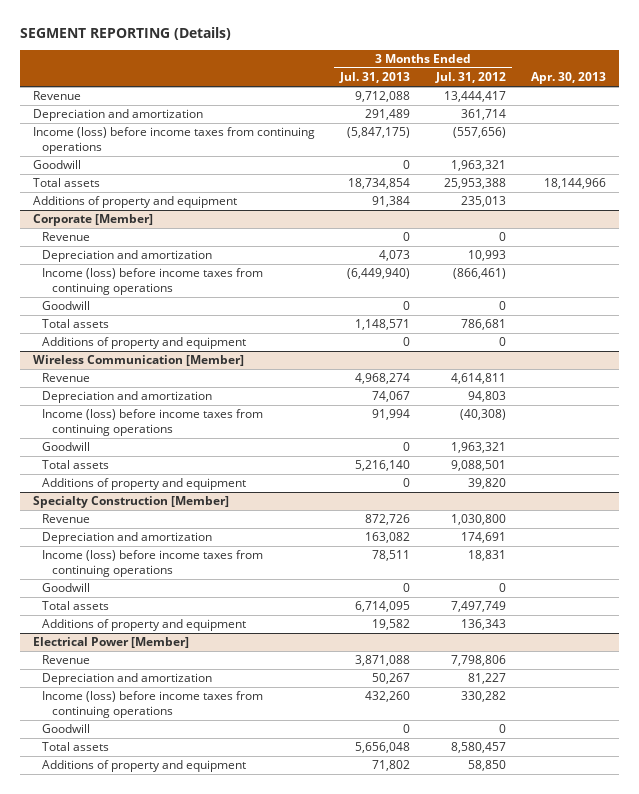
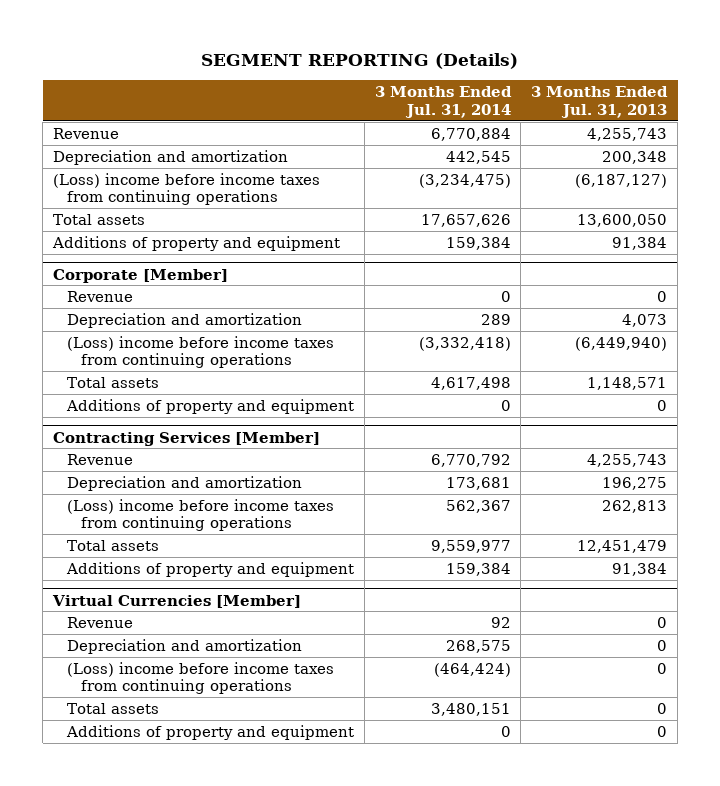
- | 3 Months Ended Jul. 31, 2013 | 3 Months Ended Jul. 31, 2012 | Apr. 30, 2013
+ | 3 Months Ended Jul. 31, 2014 | 3 Months Ended Jul. 31, 2013
- Revenue | 9,712,088 | 13,444,417 |
- Depreciation and amortization | 291,489 | 361,714 |
- Income (loss) before income taxes from continuing operations | (5,847,175) | (557,656) |
- Goodwill | 0 | 1,963,321 |
- Total assets | 18,734,854 | 25,953,388 | 18,144,966
+ Revenue | 6,770,884 | 4,255,743
+ Depreciation and amortization | 442,545 | 200,348
+ (Loss) income before income taxes from continuing operations | (3,234,475) | (6,187,127)
+ Total assets | 17,657,626 | 13,600,050
@ Corporate [Member]
- Income (loss) before income taxes from continuing operations | (6,449,940) | (866,461) |
- Goodwill | 0 | 0 |
+ (Loss) income before income taxes from continuing operations | (3,332,418) | (6,449,940)
- Wireless Communication [Member]
- Revenue | 4,968,274 | 4,614,811 |
- Depreciation and amortization | 74,067 | 94,803 |
- Income (loss) before income taxes from continuing operations | 91,994 | (40,308) |
- Goodwill | 0 | 1,963,321 |
- Total assets | 5,216,140 | 9,088,501 |
+ Contracting Services [Member]
+ Revenue | 6,770,792 | 4,255,743
+ Depreciation and amortization | 173,681 | 196,275
+ (Loss) income before income taxes from continuing operations | 562,367 | 262,813
+ Total assets | 9,559,977 | 12,451,479
+ Additions of property and equipment | 159,384 | 91,384
+ Virtual Currencies [Member]
+ Revenue | 92 | 0
+ Depreciation and amortization | 268,575 | 0
+ (Loss) income before income taxes from continuing operations | (464,424) | 0
+ Total assets | 3,480,151 | 0
- Specialty Construction [Member]
- Revenue | 872,726 | 1,030,800 |
- Depreciation and amortization | 163,082 | 174,691 |
- Income (loss) before income taxes from continuing operations | 78,511 | 18,831 |
- Goodwill | 0 | 0 |
- Total assets | 6,714,095 | 7,497,749 |
- Additions of property and equipment | 19,582 | 136,343 |
- Electrical Power [Member]
- Revenue | 3,871,088 | 7,798,806 |
- Depreciation and amortization | 50,267 | 81,227 |
- Income (loss) before income taxes from continuing operations | 432,260 | 330,282 |
- Goodwill | 0 | 0 |
- Total assets | 5,656,048 | 8,580,457 |
- Additions of property and equipment | 71,802 | 58,850 |

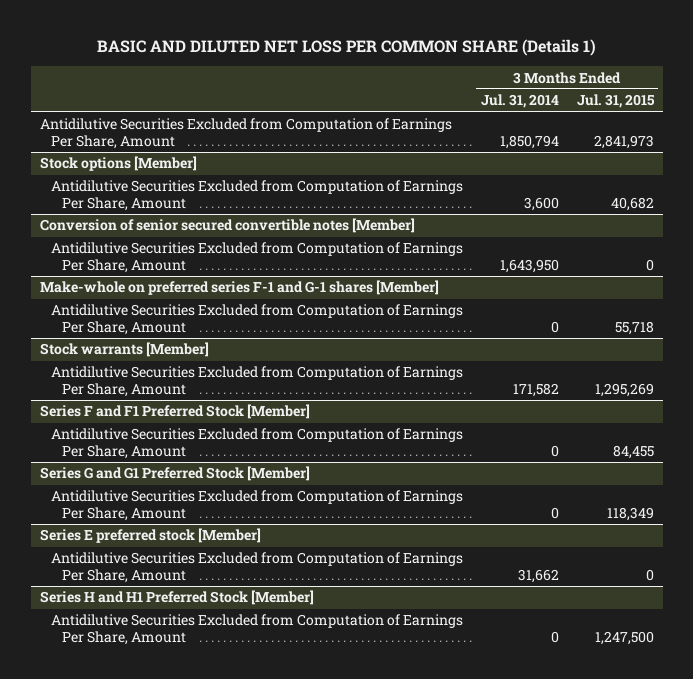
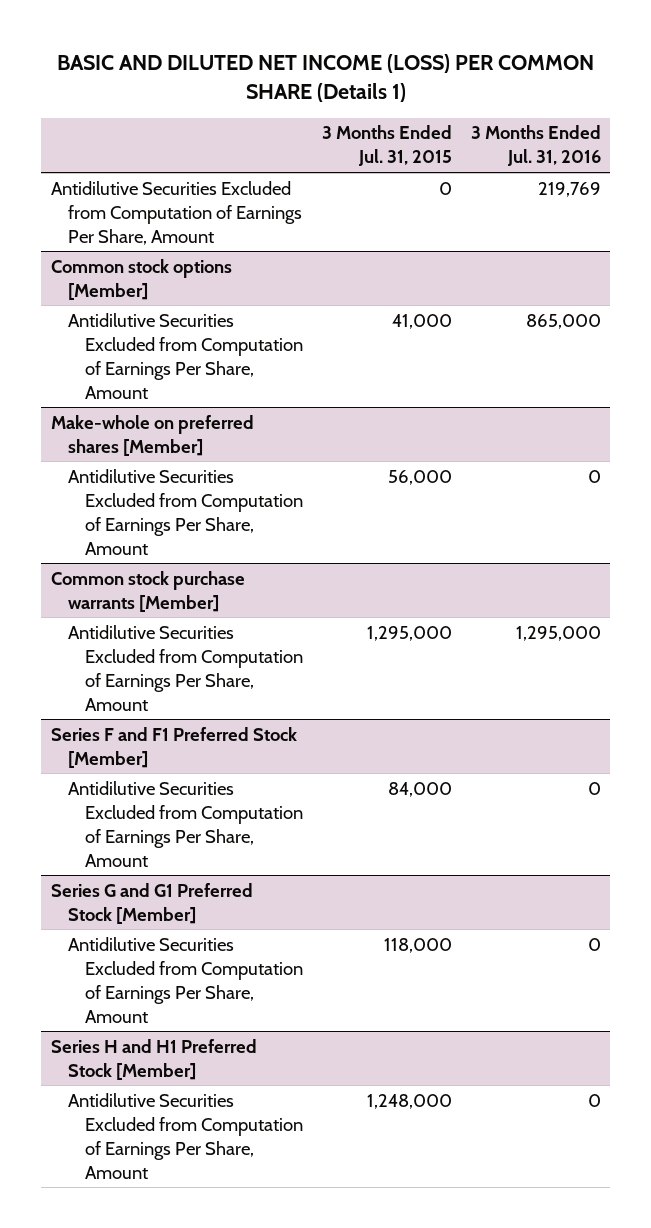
- BASIC AND DILUTED NET LOSS PER COMMON SHARE (Details 1)
+ BASIC AND DILUTED NET INCOME (LOSS) PER COMMON SHARE (Details 1)
- | 3 Months Ended Jul. 31, 2014 | 3 Months Ended Jul. 31, 2015
+ | 3 Months Ended Jul. 31, 2015 | 3 Months Ended Jul. 31, 2016
- Antidilutive Securities Excluded from Computation of Earnings Per Share, Amount | 1,850,794 | 2,841,973
- Stock options [Member]
- Antidilutive Securities Excluded from Computation of Earnings Per Share, Amount | 3,600 | 40,682
- Conversion of senior secured convertible notes [Member]
- Make-whole on preferred series F-1 and G-1 shares [Member]
- Antidilutive Securities Excluded from Computation of Earnings Per Share, Amount | 0 | 55,718
- Stock warrants [Member]
- Antidilutive Securities Excluded from Computation of Earnings Per Share, Amount | 171,582 | 1,295,269
+ Common stock options [Member]
+ Antidilutive Securities Excluded from Computation of Earnings Per Share, Amount | 41,000 | 865,000
+ Make-whole on preferred shares [Member]
+ Antidilutive Securities Excluded from Computation of Earnings Per Share, Amount | 56,000 | 0
+ Common stock purchase warrants [Member]
+ Antidilutive Securities Excluded from Computation of Earnings Per Share, Amount | 1,295,000 | 1,295,000
@ Series F and F1 Preferred Stock [Member]
- Antidilutive Securities Excluded from Computation of Earnings Per Share, Amount | 0 | 84,455
+ Antidilutive Securities Excluded from Computation of Earnings Per Share, Amount | 84,000 | 0
@ Series G and G1 Preferred Stock [Member]
- Antidilutive Securities Excluded from Computation of Earnings Per Share, Amount | 0 | 118,349
- Series E preferred stock [Member]
- Antidilutive Securities Excluded from Computation of Earnings Per Share, Amount | 31,662 | 0
@ Series G and G1 Preferred Stock [Member]
+ Antidilutive Securities Excluded from Computation of Earnings Per Share, Amount | 118,000 | 0
@ Series H and H1 Preferred Stock [Member]
- Antidilutive Securities Excluded from Computation of Earnings Per Share, Amount | 0 | 1,247,500
+ Antidilutive Securities Excluded from Computation of Earnings Per Share, Amount | 1,248,000 | 0

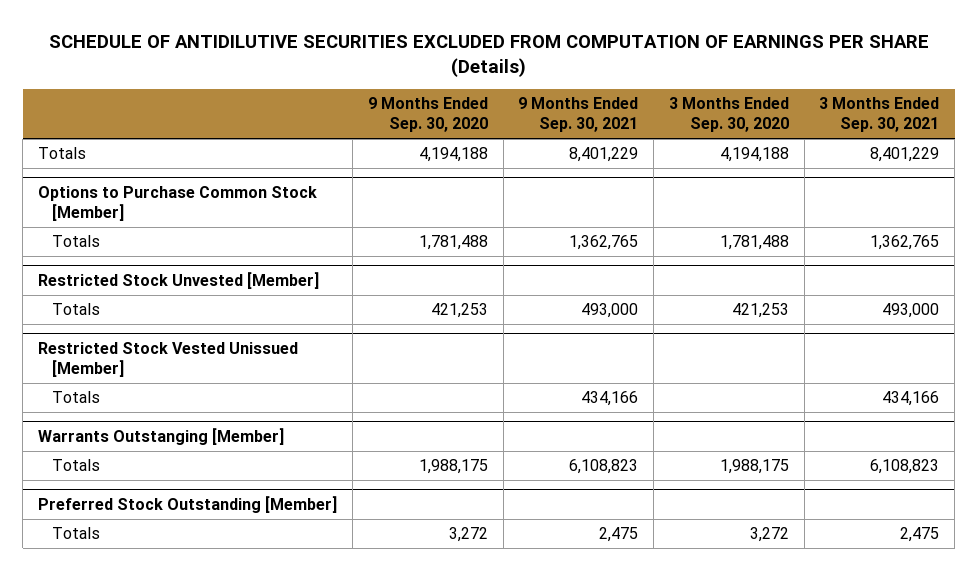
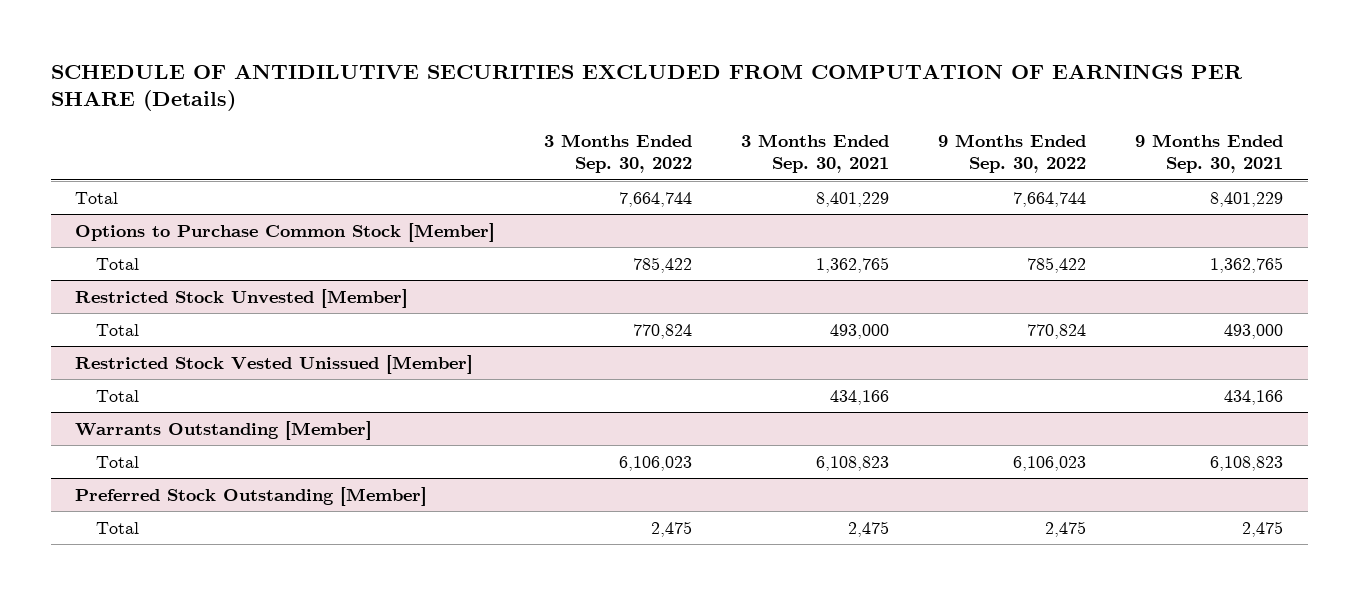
- | 9 Months Ended Sep. 30, 2020 | 9 Months Ended Sep. 30, 2021 | 3 Months Ended Sep. 30, 2020 | 3 Months Ended Sep. 30, 2021
+ | 3 Months Ended Sep. 30, 2022 | 3 Months Ended Sep. 30, 2021 | 9 Months Ended Sep. 30, 2022 | 9 Months Ended Sep. 30, 2021
- Totals | 4,194,188 | 8,401,229 | 4,194,188 | 8,401,229
+ Total | 7,664,744 | 8,401,229 | 7,664,744 | 8,401,229
@ Options to Purchase Common Stock [Member]
- Totals | 1,781,488 | 1,362,765 | 1,781,488 | 1,362,765
+ Total | 785,422 | 1,362,765 | 785,422 | 1,362,765
@ Restricted Stock Unvested [Member]
- Totals | 421,253 | 493,000 | 421,253 | 493,000
+ Total | 770,824 | 493,000 | 770,824 | 493,000
@ Restricted Stock Vested Unissued [Member]
- Totals | | 434,166 | | 434,166
- Warrants Outstanging [Member]
- Totals | 1,988,175 | 6,108,823 | 1,988,175 | 6,108,823
@ Restricted Stock Vested Unissued [Member]
+ Total | | 434,166 | | 434,166
+ Warrants Outstanding [Member]
+ Total | 6,106,023 | 6,108,823 | 6,106,023 | 6,108,823
@ Preferred Stock Outstanding [Member]
- Totals | 3,272 | 2,475 | 3,272 | 2,475
+ Total | 2,475 | 2,475 | 2,475 | 2,475

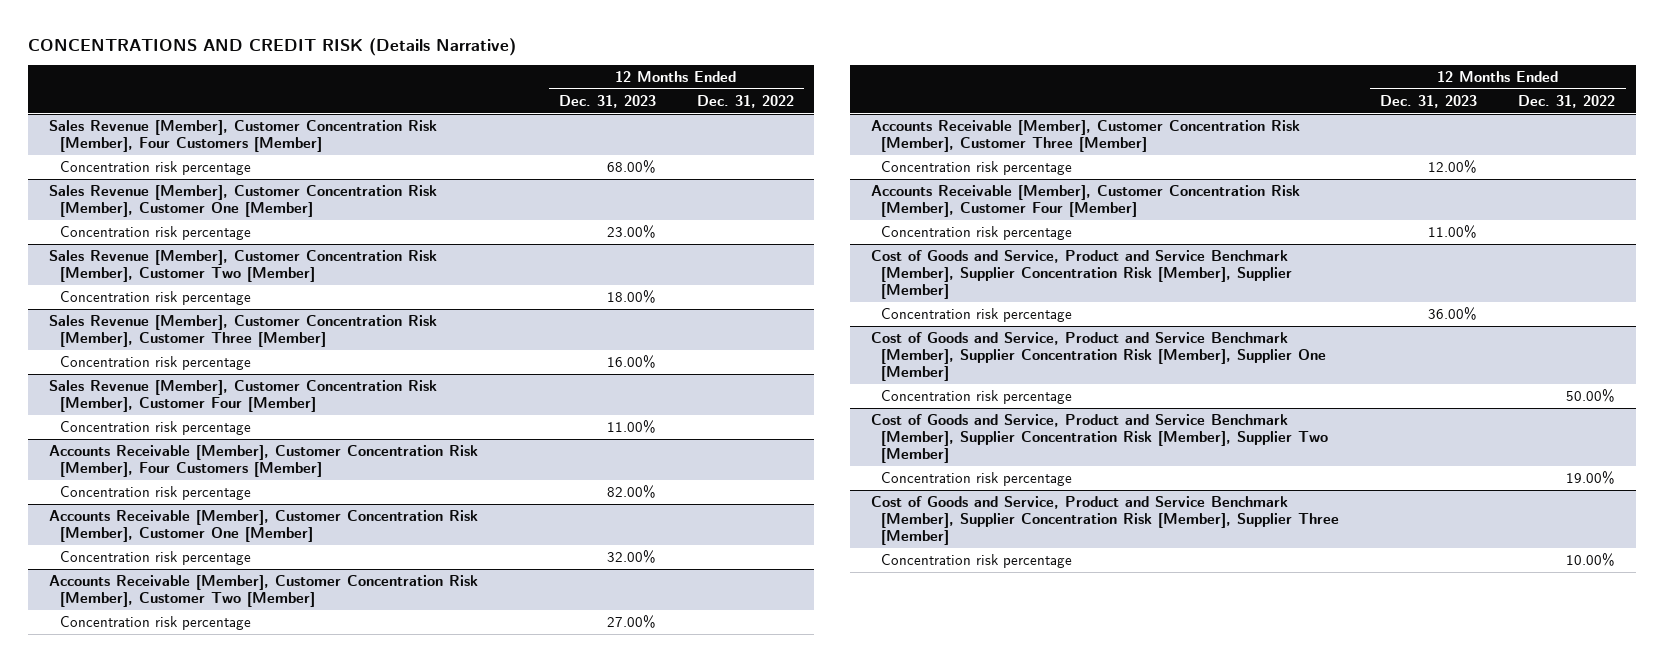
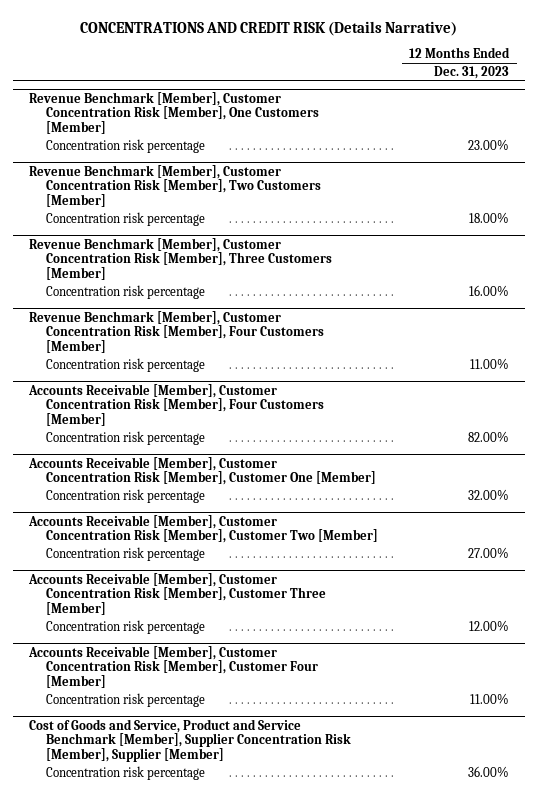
- | 12 Months Ended Dec. 31, 2023 | 12 Months Ended Dec. 31, 2022
+ | 12 Months Ended Dec. 31, 2023
- Sales Revenue [Member], Customer Concentration Risk [Member], Four Customers [Member]
- Concentration risk percentage | 68.00% |
- Sales Revenue [Member], Customer Concentration Risk [Member], Customer One [Member]
+ Revenue Benchmark [Member], Customer Concentration Risk [Member], One Customers [Member]
- Sales Revenue [Member], Customer Concentration Risk [Member], Customer Two [Member]
+ Revenue Benchmark [Member], Customer Concentration Risk [Member], Two Customers [Member]
- Sales Revenue [Member], Customer Concentration Risk [Member], Customer Three [Member]
+ Revenue Benchmark [Member], Customer Concentration Risk [Member], Three Customers [Member]
- Sales Revenue [Member], Customer Concentration Risk [Member], Customer Four [Member]
+ Revenue Benchmark [Member], Customer Concentration Risk [Member], Four Customers [Member]
- Cost of Goods and Service, Product and Service Benchmark [Member], Supplier Concentration Risk [Member], Supplier One [Member]
- Concentration risk percentage | | 50.00%
- Cost of Goods and Service, Product and Service Benchmark [Member], Supplier Concentration Risk [Member], Supplier Two [Member]
- Concentration risk percentage | | 19.00%
- Cost of Goods and Service, Product and Service Benchmark [Member], Supplier Concentration Risk [Member], Supplier Three [Member]
- Concentration risk percentage | | 10.00%

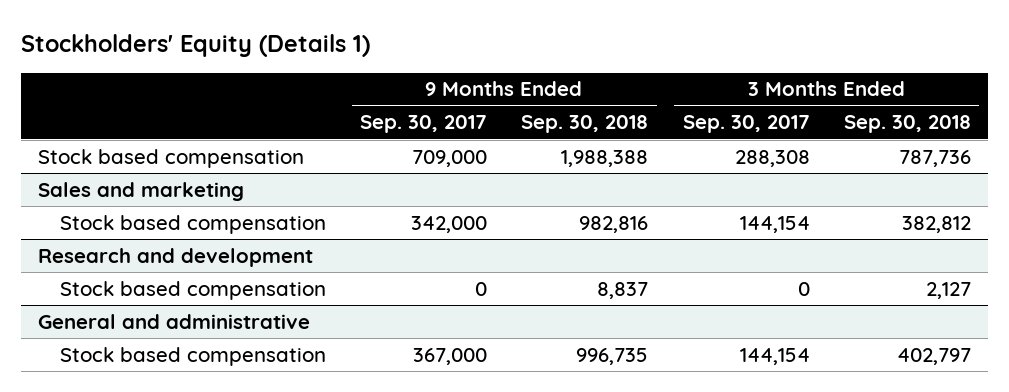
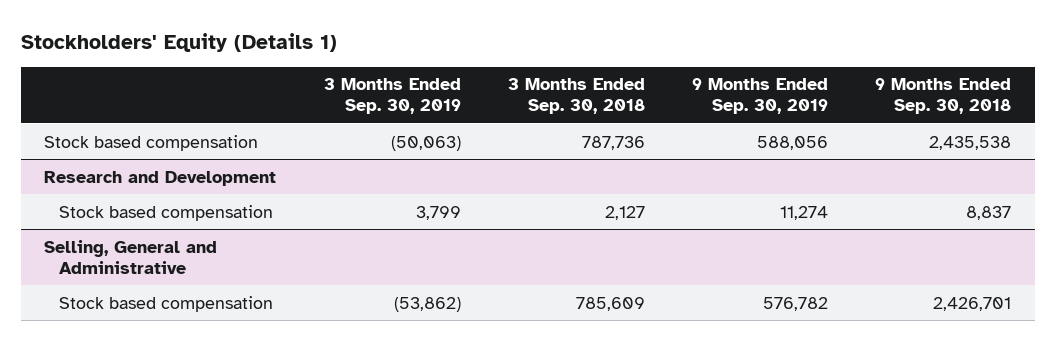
- | 9 Months Ended Sep. 30, 2017 | 9 Months Ended Sep. 30, 2018 | 3 Months Ended Sep. 30, 2017 | 3 Months Ended Sep. 30, 2018
+ | 3 Months Ended Sep. 30, 2019 | 3 Months Ended Sep. 30, 2018 | 9 Months Ended Sep. 30, 2019 | 9 Months Ended Sep. 30, 2018
- Stock based compensation | 709,000 | 1,988,388 | 288,308 | 787,736
- Sales and marketing
- Stock based compensation | 342,000 | 982,816 | 144,154 | 382,812
- Research and development
+ Stock based compensation | (50,063) | 787,736 | 588,056 | 2,435,538
+ Research and Development
- General and administrative
- Stock based compensation | 367,000 | 996,735 | 144,154 | 402,797
+ Selling, General and Administrative
+ Stock based compensation | (53,862) | 785,609 | 576,782 | 2,426,701

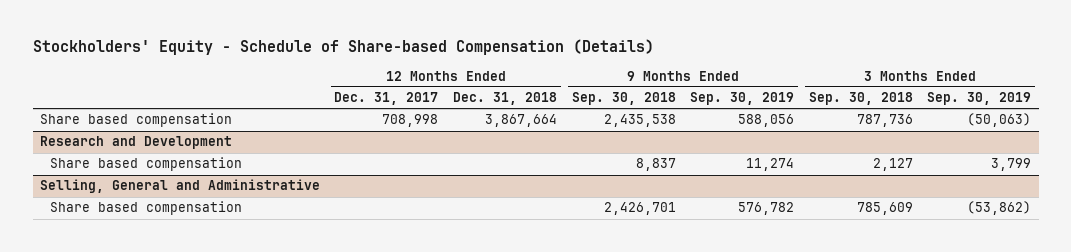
- Stockholders' Equity (Details 1)
+ Stockholders' Equity - Schedule of Share-based Compensation (Details)
- | 3 Months Ended Sep. 30, 2019 | 3 Months Ended Sep. 30, 2018 | 9 Months Ended Sep. 30, 2019 | 9 Months Ended Sep. 30, 2018
+ | 12 Months Ended Dec. 31, 2017 | 12 Months Ended Dec. 31, 2018 | 9 Months Ended Sep. 30, 2018 | 9 Months Ended Sep. 30, 2019 | 3 Months Ended Sep. 30, 2018 | 3 Months Ended Sep. 30, 2019
- Stock based compensation | (50,063) | 787,736 | 588,056 | 2,435,538
+ Share based compensation | 708,998 | 3,867,664 | 2,435,538 | 588,056 | 787,736 | (50,063)
@ Research and Development
- Stock based compensation | 3,799 | 2,127 | 11,274 | 8,837
+ Share based compensation | | | 8,837 | 11,274 | 2,127 | 3,799
@ Selling, General and Administrative
- Stock based compensation | (53,862) | 785,609 | 576,782 | 2,426,701
+ Share based compensation | | | 2,426,701 | 576,782 | 785,609 | (53,862)

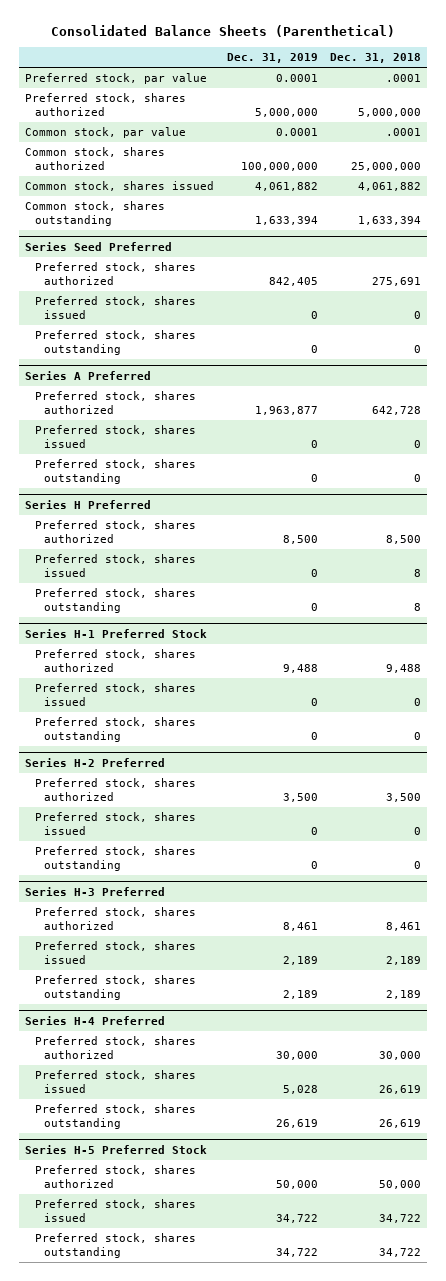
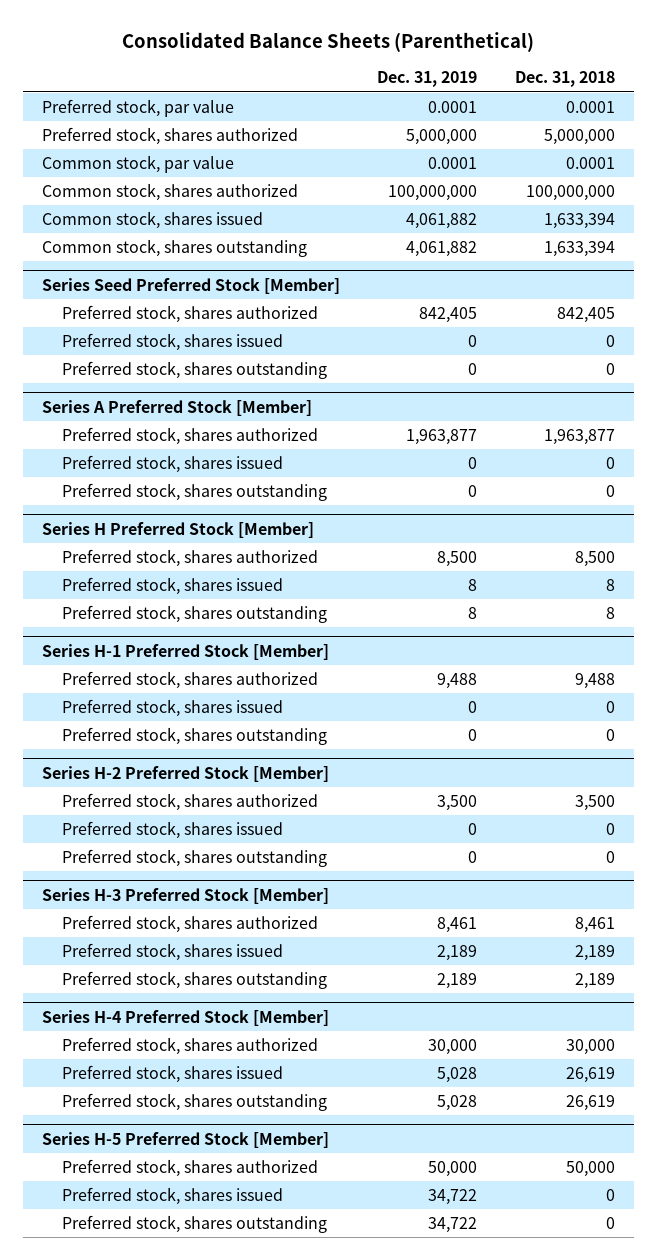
- Preferred stock, par value | 0.0001 | .0001
+ Preferred stock, par value | 0.0001 | 0.0001
- Common stock, par value | 0.0001 | .0001
- Common stock, shares authorized | 100,000,000 | 25,000,000
- Common stock, shares issued | 4,061,882 | 4,061,882
- Common stock, shares outstanding | 1,633,394 | 1,633,394
- Series Seed Preferred
- Preferred stock, shares authorized | 842,405 | 275,691
+ Common stock, par value | 0.0001 | 0.0001
+ Common stock, shares authorized | 100,000,000 | 100,000,000
+ Common stock, shares issued | 4,061,882 | 1,633,394
+ Common stock, shares outstanding | 4,061,882 | 1,633,394
+ Series Seed Preferred Stock [Member]
+ Preferred stock, shares authorized | 842,405 | 842,405
- Series A Preferred
- Preferred stock, shares authorized | 1,963,877 | 642,728
+ Series A Preferred Stock [Member]
+ Preferred stock, shares authorized | 1,963,877 | 1,963,877
- Series H Preferred
+ Series H Preferred Stock [Member]
- Preferred stock, shares issued | 0 | 8
- Preferred stock, shares outstanding | 0 | 8
- Series H-1 Preferred Stock
+ Preferred stock, shares issued | 8 | 8
+ Preferred stock, shares outstanding | 8 | 8
+ Series H-1 Preferred Stock [Member]
- Series H-2 Preferred
+ Series H-2 Preferred Stock [Member]
- Series H-3 Preferred
+ Series H-3 Preferred Stock [Member]
- Series H-4 Preferred
+ Series H-4 Preferred Stock [Member]
- Preferred stock, shares outstanding | 26,619 | 26,619
- Series H-5 Preferred Stock
+ Preferred stock, shares outstanding | 5,028 | 26,619
+ Series H-5 Preferred Stock [Member]
- Preferred stock, shares issued | 34,722 | 34,722
- Preferred stock, shares outstanding | 34,722 | 34,722
+ Preferred stock, shares issued | 34,722 | 0
+ Preferred stock, shares outstanding | 34,722 | 0

